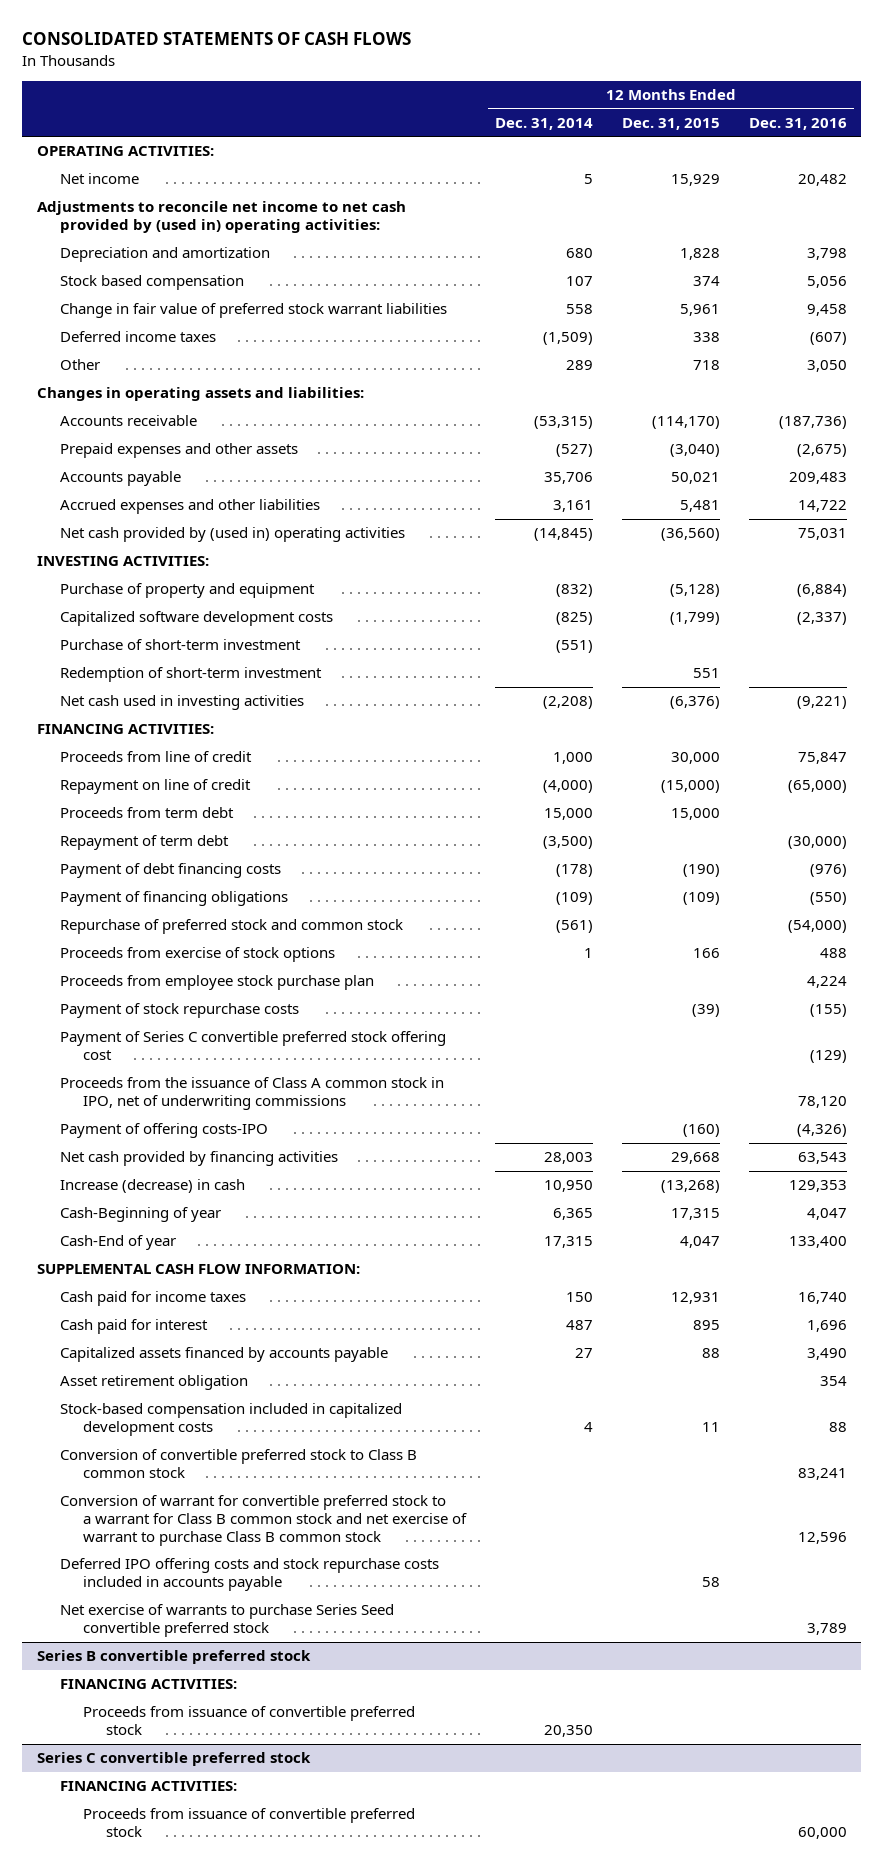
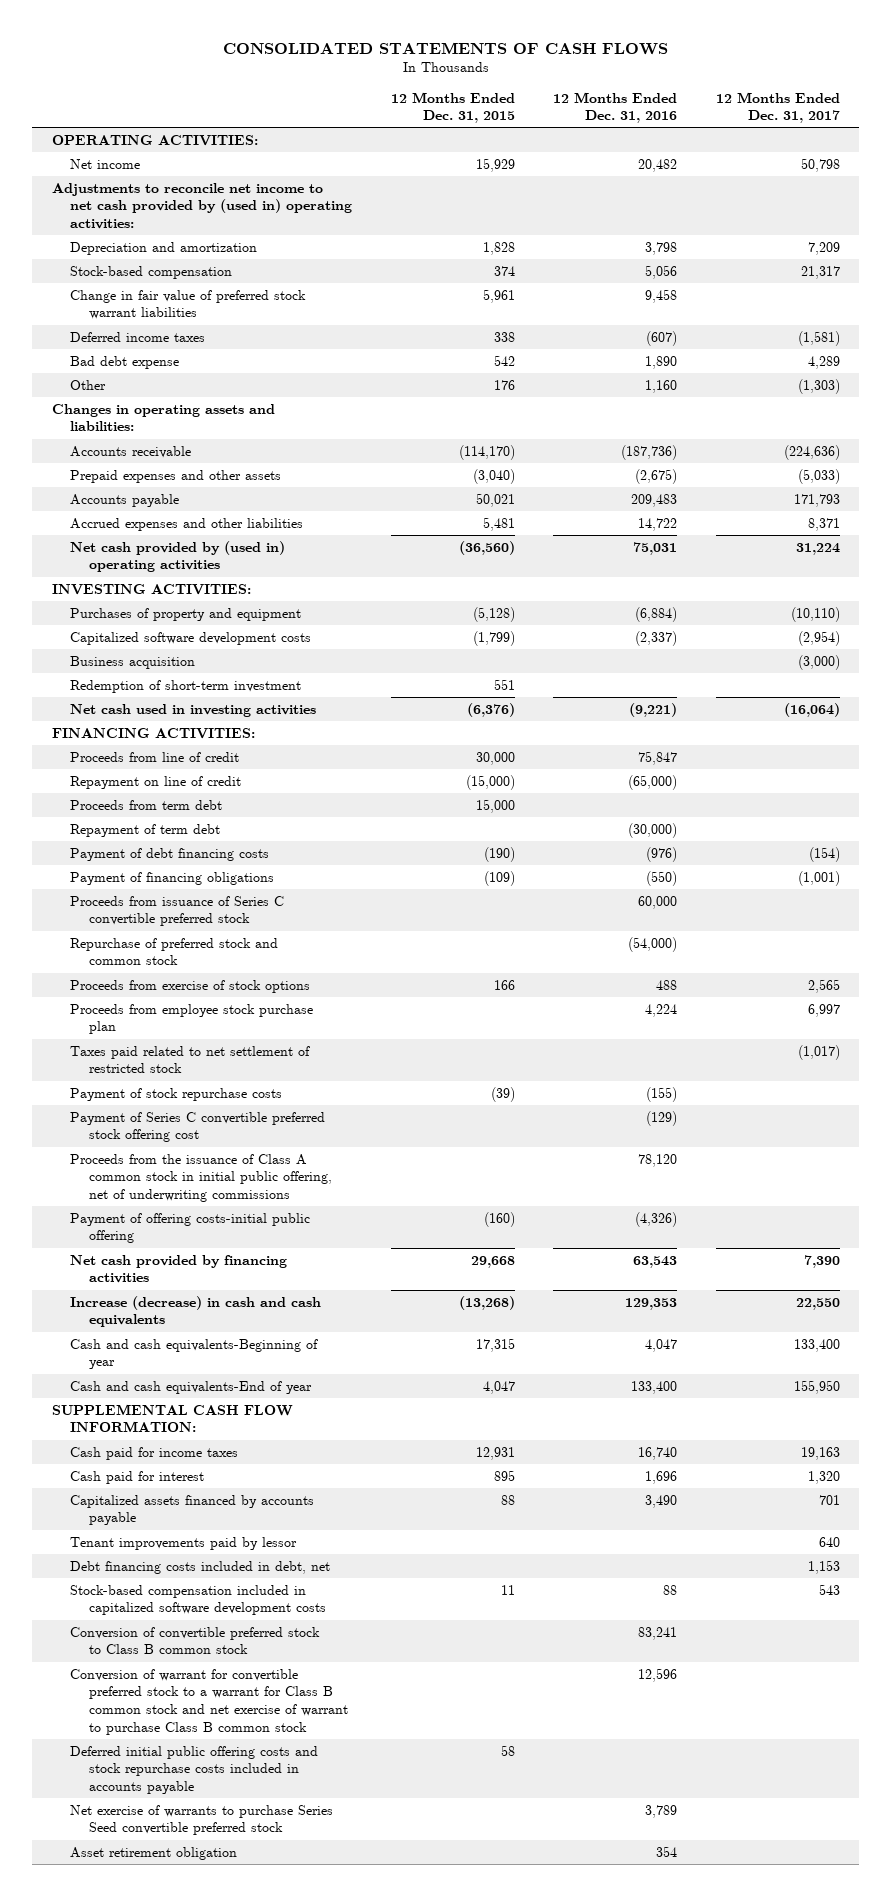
- | 12 Months Ended Dec. 31, 2014 | 12 Months Ended Dec. 31, 2015 | 12 Months Ended Dec. 31, 2016
+ | 12 Months Ended Dec. 31, 2015 | 12 Months Ended Dec. 31, 2016 | 12 Months Ended Dec. 31, 2017
- Stock based compensation | 107 | 374 | 5,056
+ Stock-based compensation | 374 | 5,056 | 21,317
- Other | 289 | 718 | 3,050
+ Bad debt expense | 542 | 1,890 | 4,289
+ Other | 176 | 1,160 | (1,303)
- Purchase of property and equipment | (832) | (5,128) | (6,884)
+ Purchases of property and equipment | (5,128) | (6,884) | (10,110)
- Purchase of short-term investment | (551) | |
+ Business acquisition | | | (3,000)
+ Proceeds from issuance of Series C convertible preferred stock | | 60,000 |
+ Taxes paid related to net settlement of restricted stock | | | (1,017)
- Proceeds from the issuance of Class A common stock in IPO, net of underwriting commissions | | | 78,120
- Payment of offering costs-IPO | | (160) | (4,326)
+ Proceeds from the issuance of Class A common stock in initial public offering, net of underwriting commissions | | 78,120 |
+ Payment of offering costs-initial public offering | (160) | (4,326) |
- Increase (decrease) in cash | 10,950 | (13,268) | 129,353
- Cash-Beginning of year | 6,365 | 17,315 | 4,047
- Cash-End of year | 17,315 | 4,047 | 133,400
+ Increase (decrease) in cash and cash equivalents | (13,268) | 129,353 | 22,550
+ Cash and cash equivalents-Beginning of year | 17,315 | 4,047 | 133,400
+ Cash and cash equivalents-End of year | 4,047 | 133,400 | 155,950
- Stock-based compensation included in capitalized development costs | 4 | 11 | 88
+ Tenant improvements paid by lessor | | | 640
+ Debt financing costs included in debt, net | | | 1,153
+ Stock-based compensation included in capitalized software development costs | 11 | 88 | 543
- Deferred IPO offering costs and stock repurchase costs included in accounts payable | | 58 |
+ Deferred initial public offering costs and stock repurchase costs included in accounts payable | 58 | |
- Series B convertible preferred stock
- FINANCING ACTIVITIES:
- Proceeds from issuance of convertible preferred stock | 20,350 | |
- Series C convertible preferred stock
- FINANCING ACTIVITIES:
- Proceeds from issuance of convertible preferred stock | | | 60,000
moved down: Asset retirement obligation | | 354 |

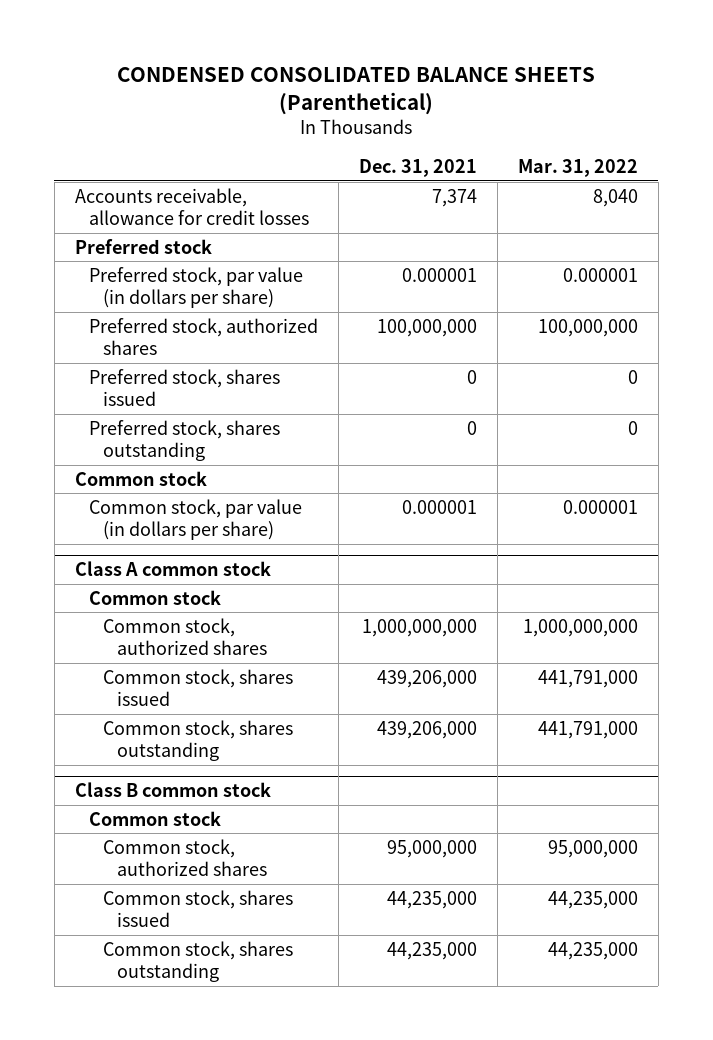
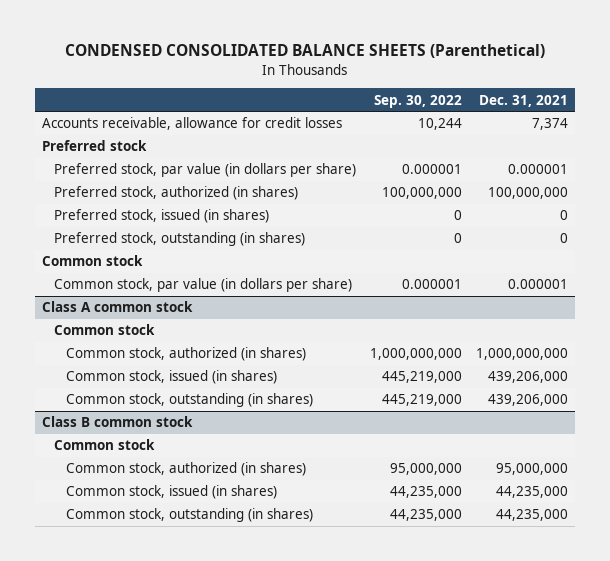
- | Dec. 31, 2021 | Mar. 31, 2022
+ | Sep. 30, 2022 | Dec. 31, 2021
- Preferred stock, authorized shares | 100,000,000 | 100,000,000
- Preferred stock, shares issued | 0 | 0
- Preferred stock, shares outstanding | 0 | 0
+ Preferred stock, authorized (in shares) | 100,000,000 | 100,000,000
+ Preferred stock, issued (in shares) | 0 | 0
+ Preferred stock, outstanding (in shares) | 0 | 0
@ Class A common stock
- Common stock, authorized shares | 1,000,000,000 | 1,000,000,000
- Common stock, shares issued | 439,206,000 | 441,791,000
- Common stock, shares outstanding | 439,206,000 | 441,791,000
+ Common stock, authorized (in shares) | 1,000,000,000 | 1,000,000,000
+ Common stock, issued (in shares) | 445,219,000 | 439,206,000
+ Common stock, outstanding (in shares) | 445,219,000 | 439,206,000
@ Class B common stock
- Common stock, authorized shares | 95,000,000 | 95,000,000
- Common stock, shares issued | 44,235,000 | 44,235,000
- Common stock, shares outstanding | 44,235,000 | 44,235,000
+ Common stock, authorized (in shares) | 95,000,000 | 95,000,000
+ Common stock, issued (in shares) | 44,235,000 | 44,235,000
+ Common stock, outstanding (in shares) | 44,235,000 | 44,235,000

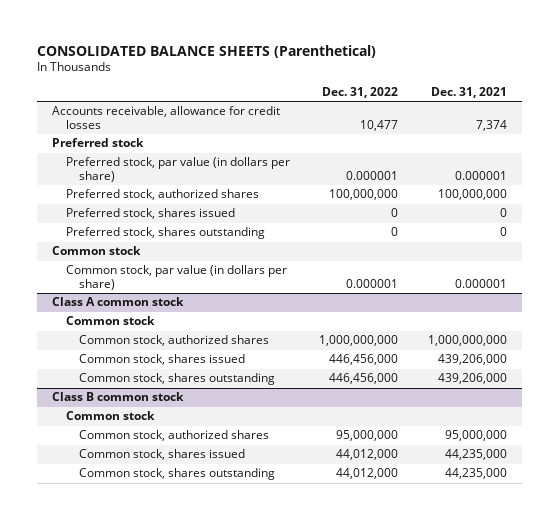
- CONDENSED CONSOLIDATED BALANCE SHEETS (Parenthetical)
+ CONSOLIDATED BALANCE SHEETS (Parenthetical)
- | Sep. 30, 2022 | Dec. 31, 2021
+ | Dec. 31, 2022 | Dec. 31, 2021
- Preferred stock, authorized (in shares) | 100,000,000 | 100,000,000
- Preferred stock, issued (in shares) | 0 | 0
- Preferred stock, outstanding (in shares) | 0 | 0
+ Preferred stock, authorized shares | 100,000,000 | 100,000,000
+ Preferred stock, shares issued | 0 | 0
+ Preferred stock, shares outstanding | 0 | 0
@ Class A common stock
- Common stock, authorized (in shares) | 1,000,000,000 | 1,000,000,000
- Common stock, issued (in shares) | 445,219,000 | 439,206,000
- Common stock, outstanding (in shares) | 445,219,000 | 439,206,000
+ Common stock, authorized shares | 1,000,000,000 | 1,000,000,000
+ Common stock, shares issued | 446,456,000 | 439,206,000
+ Common stock, shares outstanding | 446,456,000 | 439,206,000
@ Class B common stock
- Common stock, authorized (in shares) | 95,000,000 | 95,000,000
- Common stock, issued (in shares) | 44,235,000 | 44,235,000
- Common stock, outstanding (in shares) | 44,235,000 | 44,235,000
+ Common stock, authorized shares | 95,000,000 | 95,000,000
+ Common stock, shares issued | 44,012,000 | 44,235,000
+ Common stock, shares outstanding | 44,012,000 | 44,235,000

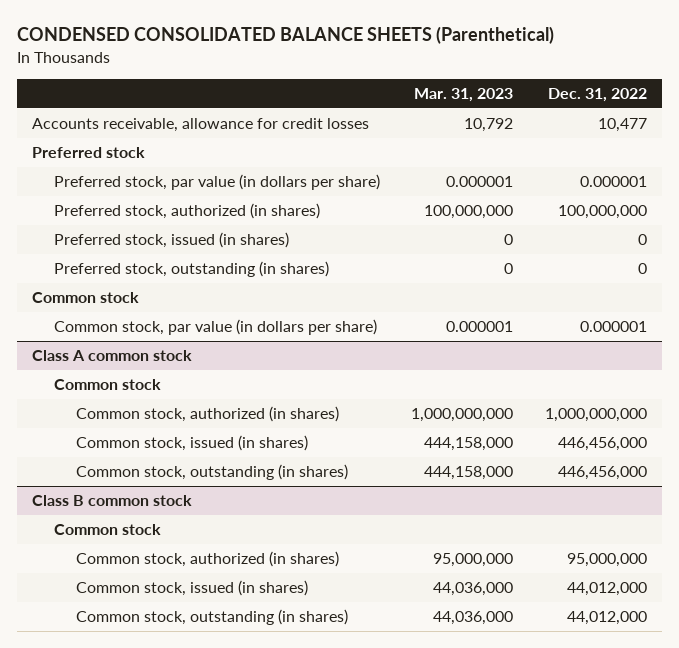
- CONSOLIDATED BALANCE SHEETS (Parenthetical)
+ CONDENSED CONSOLIDATED BALANCE SHEETS (Parenthetical)
- | Dec. 31, 2022 | Dec. 31, 2021
+ | Mar. 31, 2023 | Dec. 31, 2022
- Preferred stock, authorized shares | 100,000,000 | 100,000,000
- Preferred stock, shares issued | 0 | 0
- Preferred stock, shares outstanding | 0 | 0
+ Preferred stock, authorized (in shares) | 100,000,000 | 100,000,000
+ Preferred stock, issued (in shares) | 0 | 0
+ Preferred stock, outstanding (in shares) | 0 | 0
@ Class A common stock
- Common stock, authorized shares | 1,000,000,000 | 1,000,000,000
- Common stock, shares issued | 446,456,000 | 439,206,000
- Common stock, shares outstanding | 446,456,000 | 439,206,000
+ Common stock, authorized (in shares) | 1,000,000,000 | 1,000,000,000
+ Common stock, issued (in shares) | 444,158,000 | 446,456,000
+ Common stock, outstanding (in shares) | 444,158,000 | 446,456,000
@ Class B common stock
- Common stock, authorized shares | 95,000,000 | 95,000,000
- Common stock, shares issued | 44,012,000 | 44,235,000
- Common stock, shares outstanding | 44,012,000 | 44,235,000
+ Common stock, authorized (in shares) | 95,000,000 | 95,000,000
+ Common stock, issued (in shares) | 44,036,000 | 44,012,000
+ Common stock, outstanding (in shares) | 44,036,000 | 44,012,000

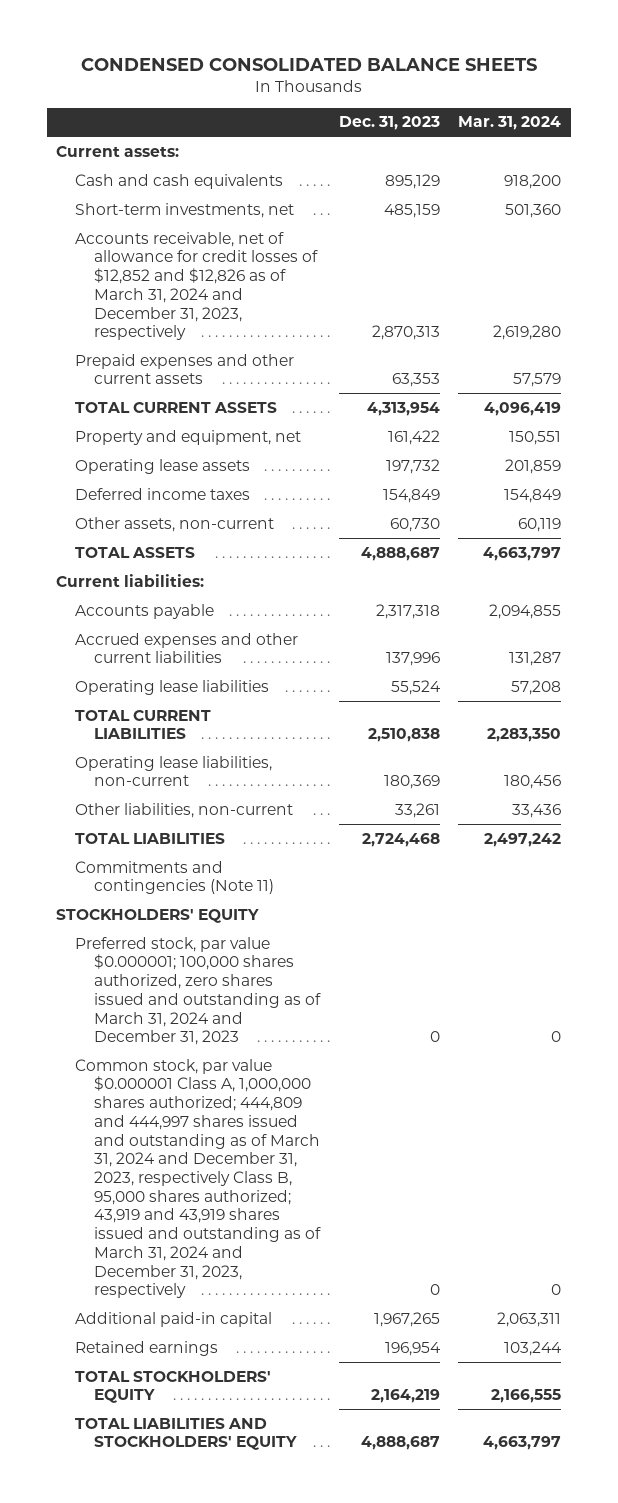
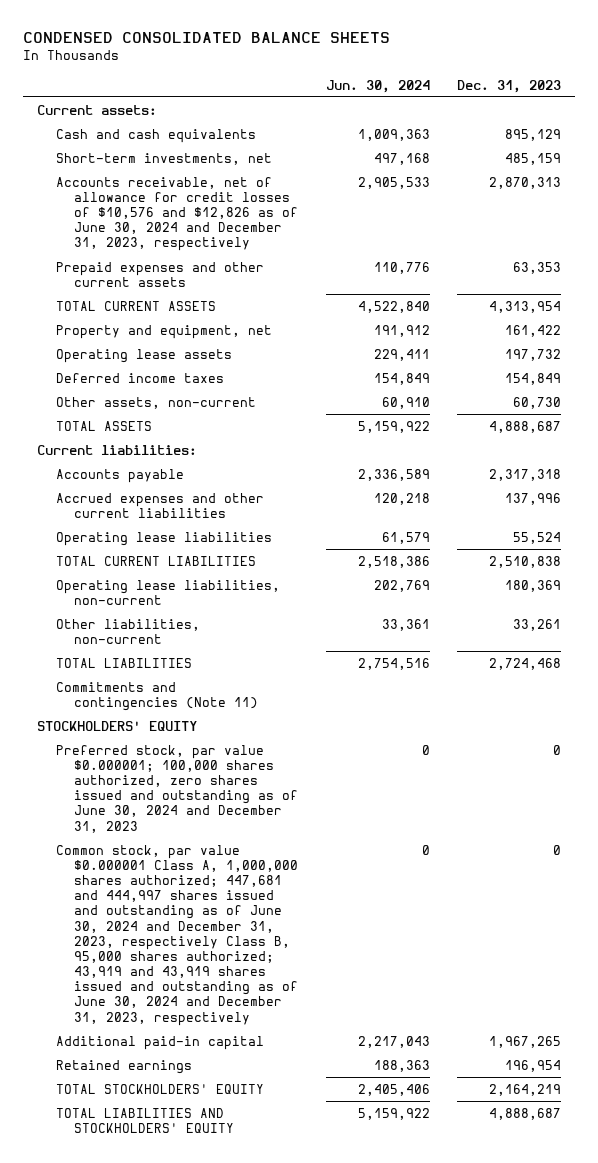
- | Dec. 31, 2023 | Mar. 31, 2024
+ | Jun. 30, 2024 | Dec. 31, 2023
- Accounts receivable, net of allowance for credit losses of $12,852 and $12,826 as of March 31, 2024 and December 31, 2023, respectively | 2,870,313 | 2,619,280
+ Accounts receivable, net of allowance for credit losses of $10,576 and $12,826 as of June 30, 2024 and December 31, 2023, respectively | 2,905,533 | 2,870,313
- Preferred stock, par value $0.000001; 100,000 shares authorized, zero shares issued and outstanding as of March 31, 2024 and December 31, 2023 | 0 | 0
- Common stock, par value $0.000001 Class A, 1,000,000 shares authorized; 444,809 and 444,997 shares issued and outstanding as of March 31, 2024 and December 31, 2023, respectively Class B, 95,000 shares authorized; 43,919 and 43,919 shares issued and outstanding as of March 31, 2024 and December 31, 2023, respectively | 0 | 0
+ Preferred stock, par value $0.000001; 100,000 shares authorized, zero shares issued and outstanding as of June 30, 2024 and December 31, 2023 | 0 | 0
+ Common stock, par value $0.000001 Class A, 1,000,000 shares authorized; 447,681 and 444,997 shares issued and outstanding as of June 30, 2024 and December 31, 2023, respectively Class B, 95,000 shares authorized; 43,919 and 43,919 shares issued and outstanding as of June 30, 2024 and December 31, 2023, respectively | 0 | 0

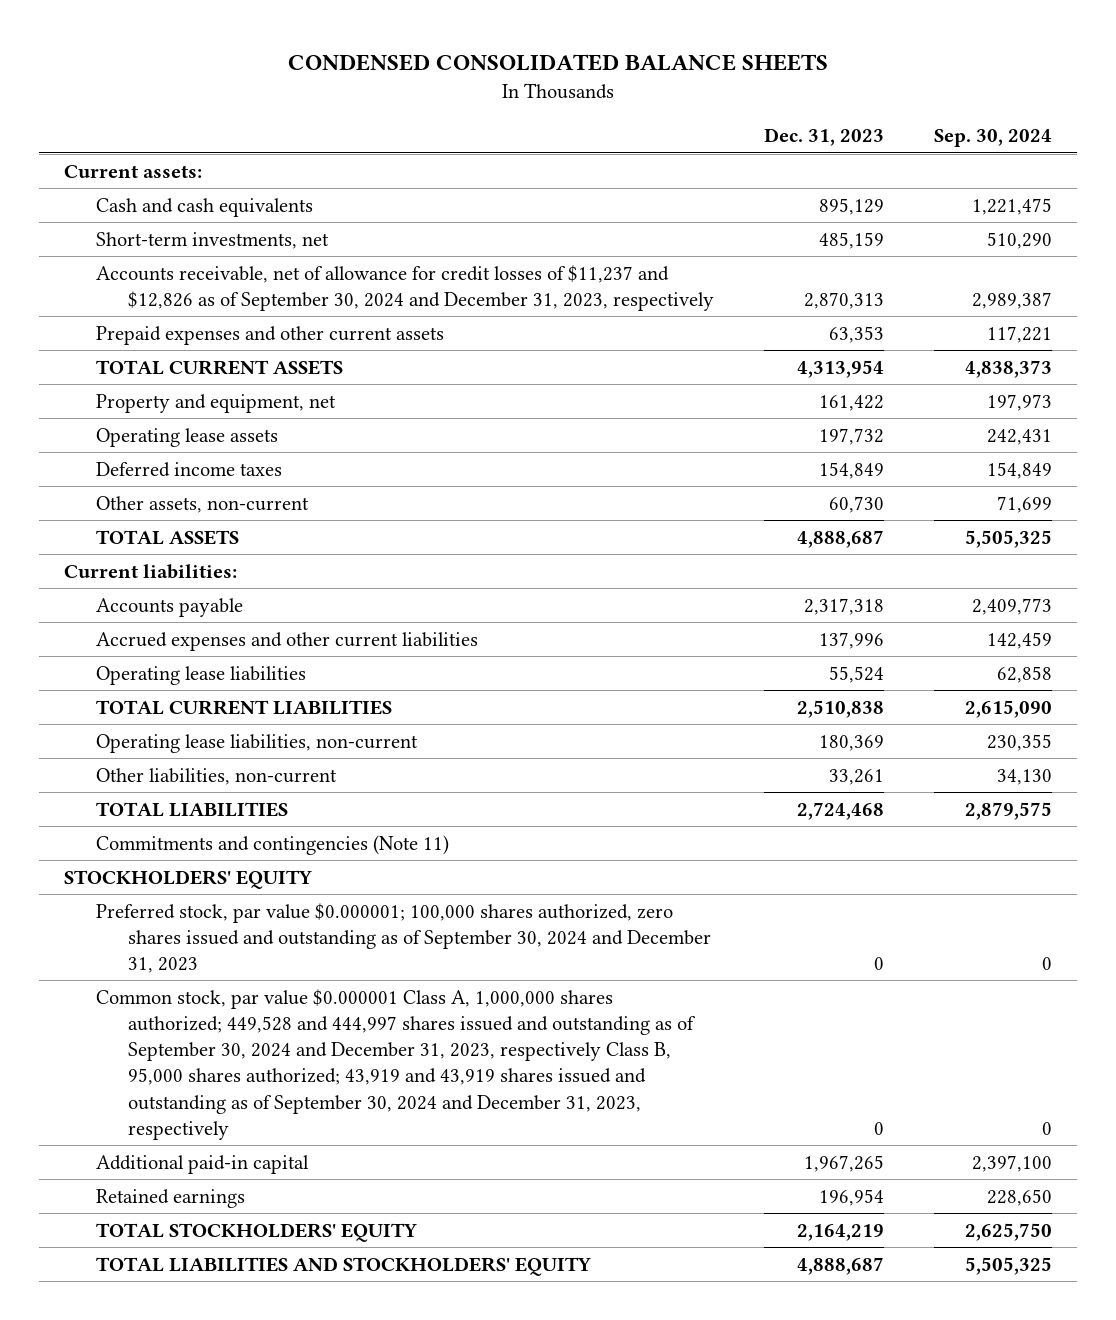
- | Jun. 30, 2024 | Dec. 31, 2023
+ | Dec. 31, 2023 | Sep. 30, 2024
- Accounts receivable, net of allowance for credit losses of $10,576 and $12,826 as of June 30, 2024 and December 31, 2023, respectively | 2,905,533 | 2,870,313
+ Accounts receivable, net of allowance for credit losses of $11,237 and $12,826 as of September 30, 2024 and December 31, 2023, respectively | 2,870,313 | 2,989,387
- Preferred stock, par value $0.000001; 100,000 shares authorized, zero shares issued and outstanding as of June 30, 2024 and December 31, 2023 | 0 | 0
- Common stock, par value $0.000001 Class A, 1,000,000 shares authorized; 447,681 and 444,997 shares issued and outstanding as of June 30, 2024 and December 31, 2023, respectively Class B, 95,000 shares authorized; 43,919 and 43,919 shares issued and outstanding as of June 30, 2024 and December 31, 2023, respectively | 0 | 0
+ Preferred stock, par value $0.000001; 100,000 shares authorized, zero shares issued and outstanding as of September 30, 2024 and December 31, 2023 | 0 | 0
+ Common stock, par value $0.000001 Class A, 1,000,000 shares authorized; 449,528 and 444,997 shares issued and outstanding as of September 30, 2024 and December 31, 2023, respectively Class B, 95,000 shares authorized; 43,919 and 43,919 shares issued and outstanding as of September 30, 2024 and December 31, 2023, respectively | 0 | 0

